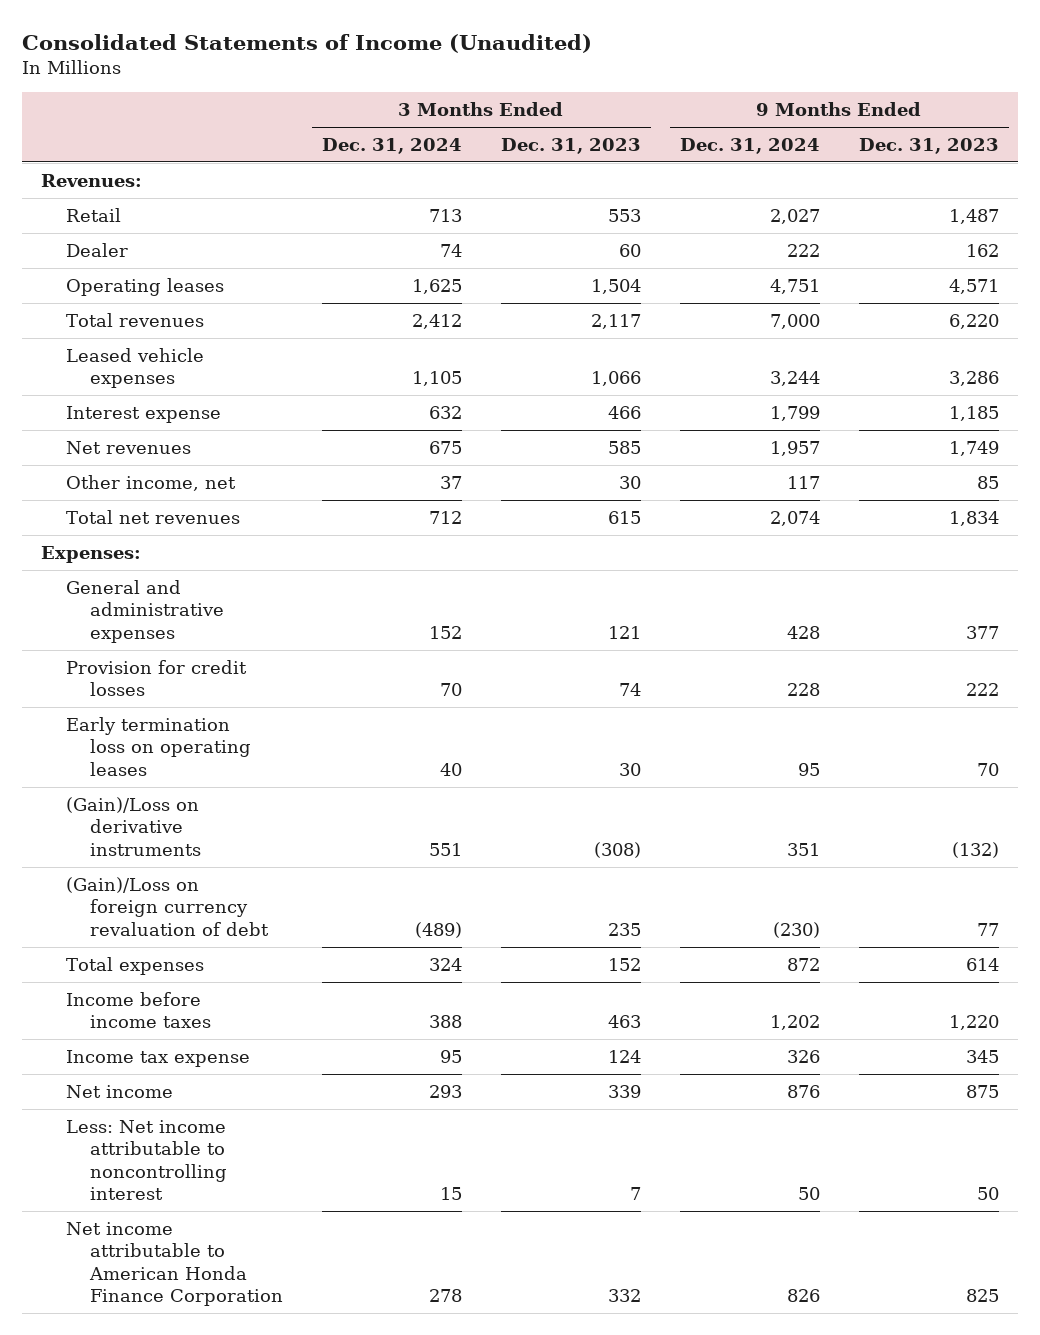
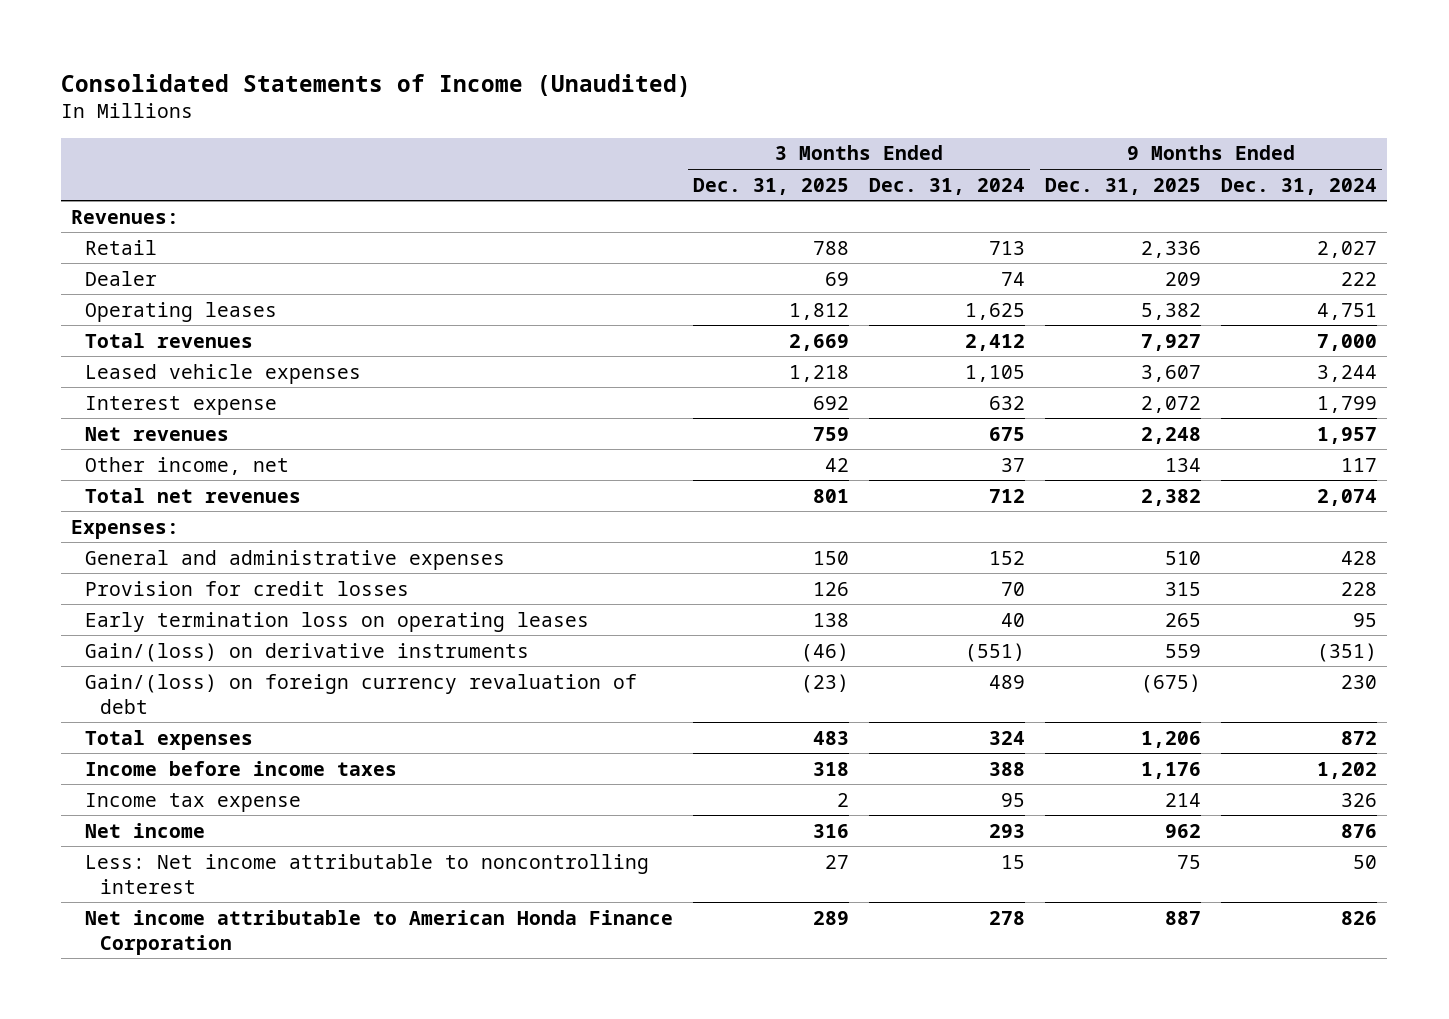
- | 3 Months Ended Dec. 31, 2024 | 3 Months Ended Dec. 31, 2023 | 9 Months Ended Dec. 31, 2024 | 9 Months Ended Dec. 31, 2023
+ | 3 Months Ended Dec. 31, 2025 | 3 Months Ended Dec. 31, 2024 | 9 Months Ended Dec. 31, 2025 | 9 Months Ended Dec. 31, 2024
- (Gain)/Loss on derivative instruments | 551 | (308) | 351 | (132)
- (Gain)/Loss on foreign currency revaluation of debt | (489) | 235 | (230) | 77
+ Gain/(loss) on derivative instruments | (46) | (551) | 559 | (351)
+ Gain/(loss) on foreign currency revaluation of debt | (23) | 489 | (675) | 230

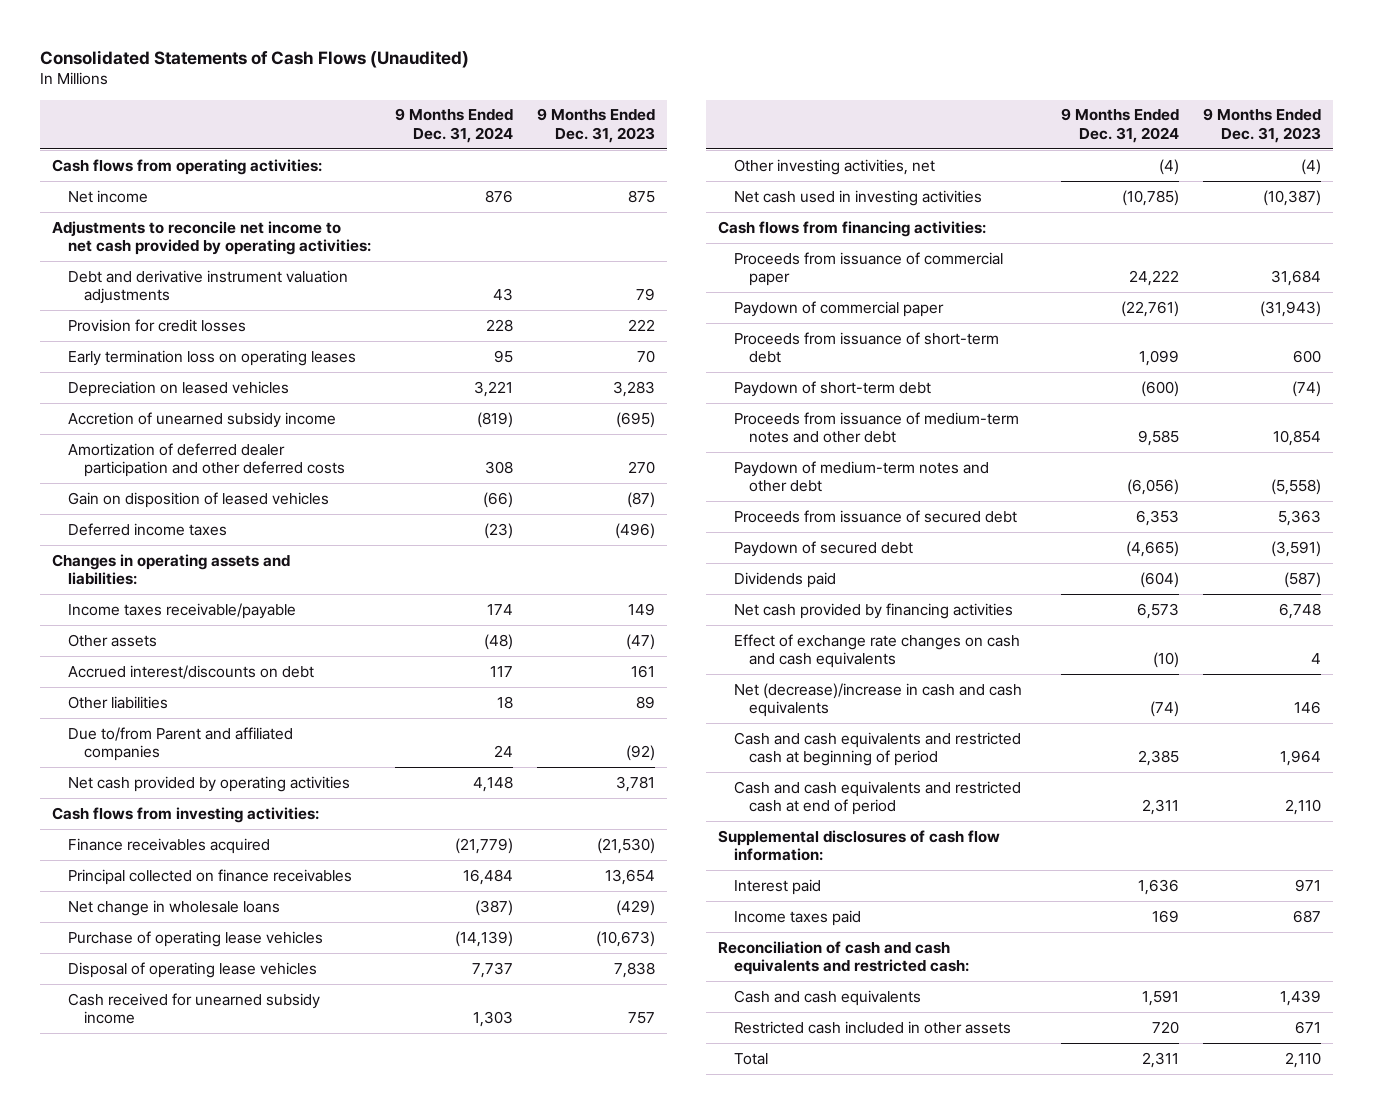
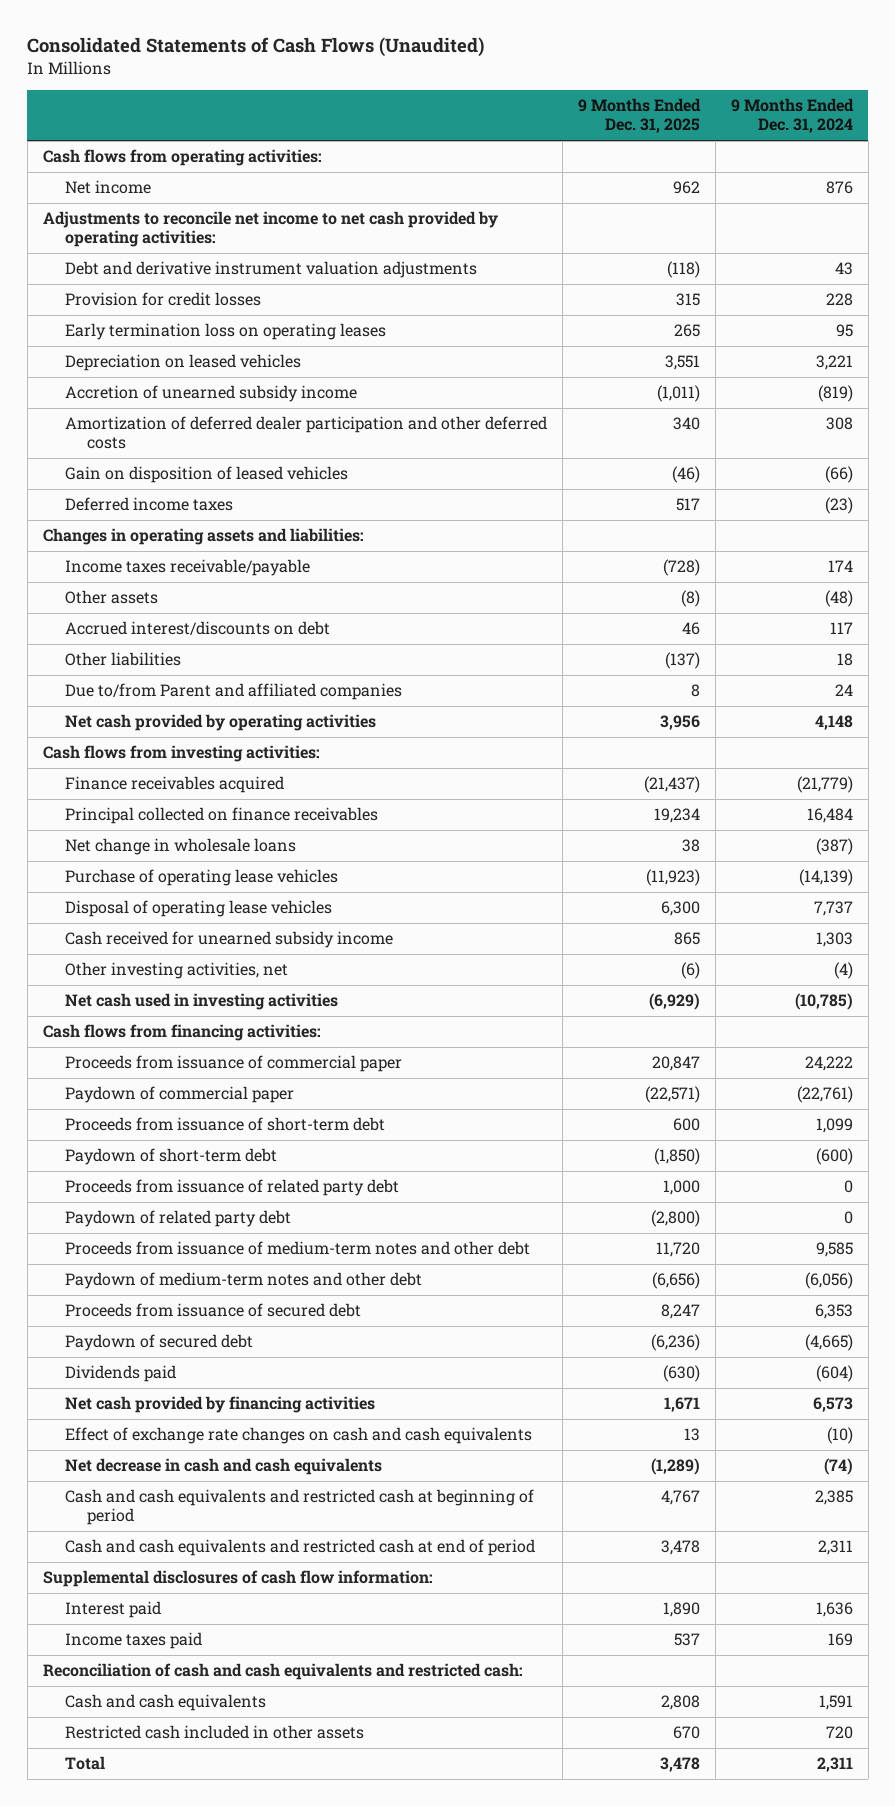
- | 9 Months Ended Dec. 31, 2024 | 9 Months Ended Dec. 31, 2023
+ | 9 Months Ended Dec. 31, 2025 | 9 Months Ended Dec. 31, 2024
+ Proceeds from issuance of related party debt | 1,000 | 0
+ Paydown of related party debt | (2,800) | 0
- Net (decrease)/increase in cash and cash equivalents | (74) | 146
+ Net decrease in cash and cash equivalents | (1,289) | (74)

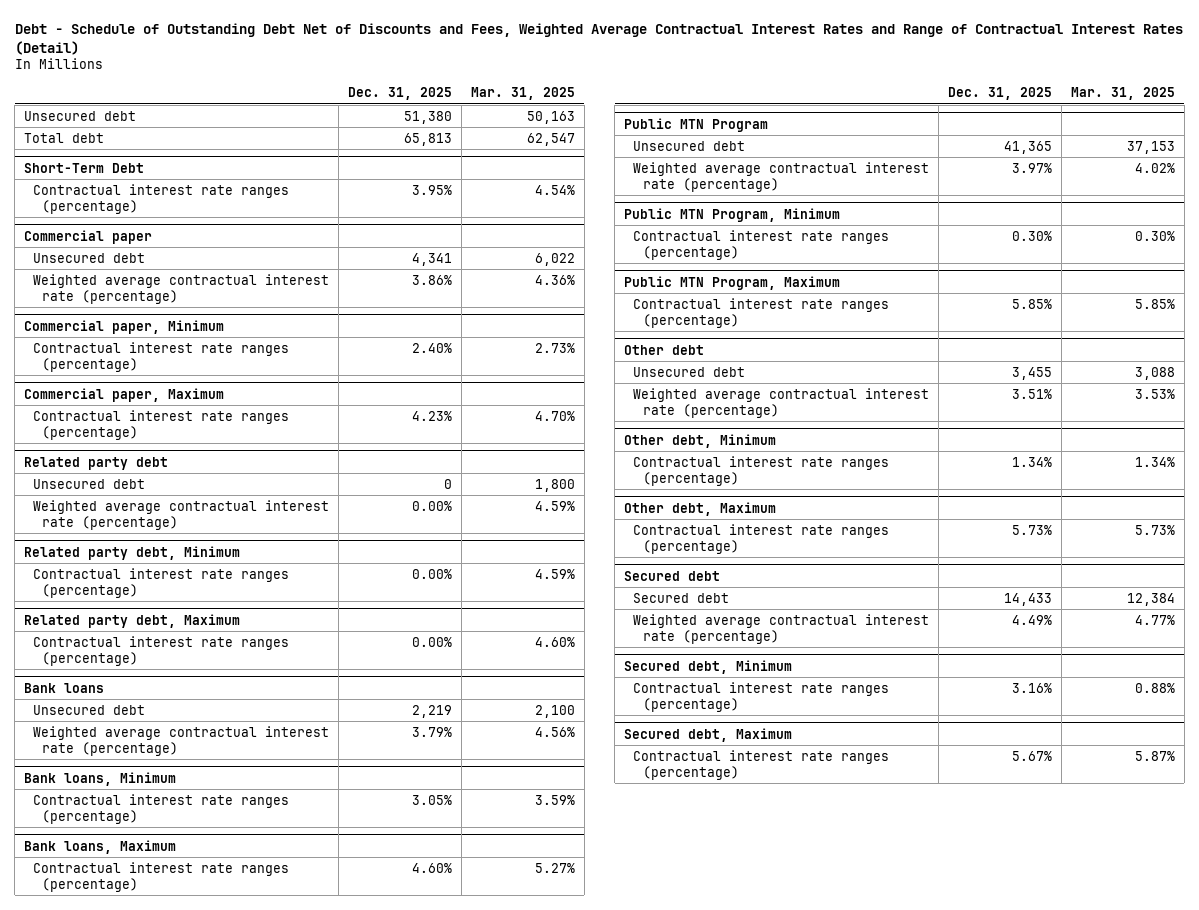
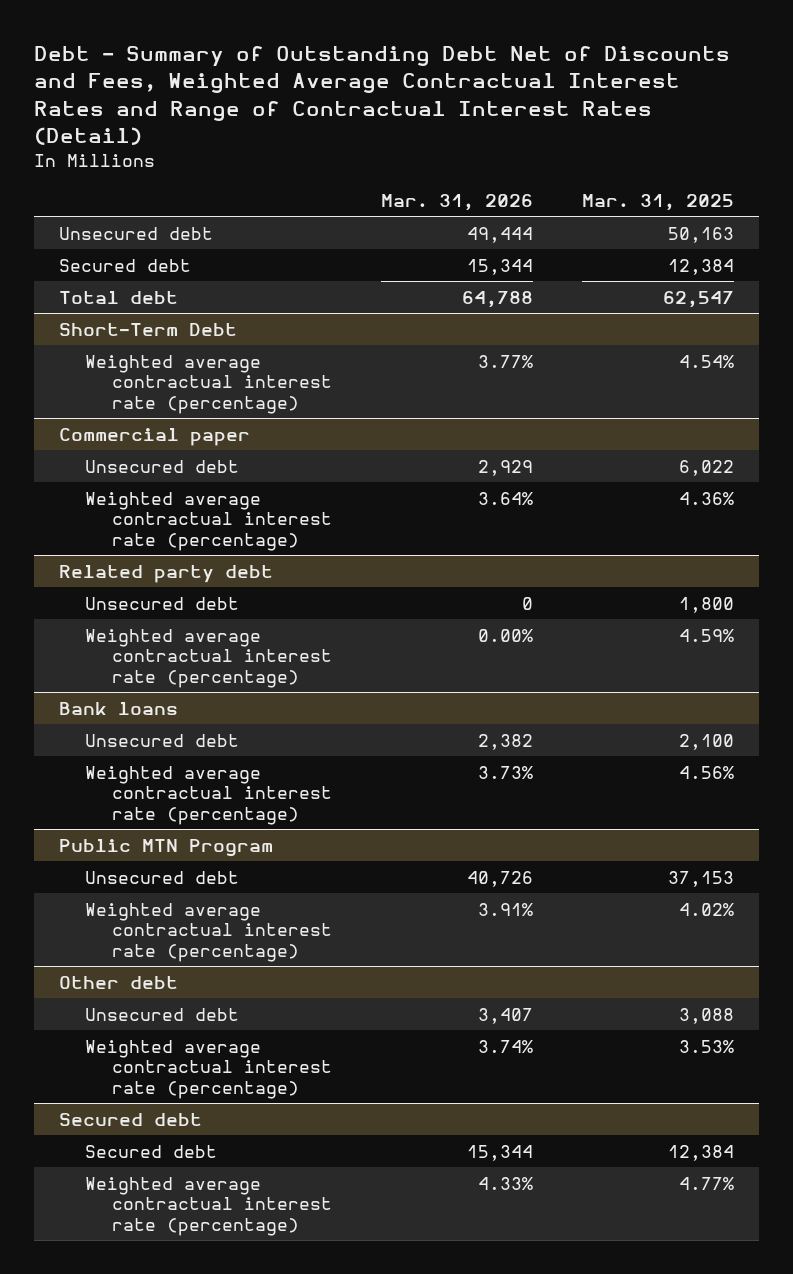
- Debt - Schedule of Outstanding Debt Net of Discounts and Fees, Weighted Average Contractual Interest Rates and Range of Contractual Interest Rates (Detail)
+ Debt - Summary of Outstanding Debt Net of Discounts and Fees, Weighted Average Contractual Interest Rates and Range of Contractual Interest Rates (Detail)
- | Dec. 31, 2025 | Mar. 31, 2025
+ | Mar. 31, 2026 | Mar. 31, 2025
+ Secured debt | 15,344 | 12,384
@ Short-Term Debt
- Contractual interest rate ranges (percentage) | 3.95% | 4.54%
+ Weighted average contractual interest rate (percentage) | 3.77% | 4.54%
- Commercial paper, Minimum
- Contractual interest rate ranges (percentage) | 2.40% | 2.73%
- Commercial paper, Maximum
- Contractual interest rate ranges (percentage) | 4.23% | 4.70%
- Related party debt, Minimum
- Contractual interest rate ranges (percentage) | 0.00% | 4.59%
- Related party debt, Maximum
- Contractual interest rate ranges (percentage) | 0.00% | 4.60%
- Bank loans, Minimum
- Contractual interest rate ranges (percentage) | 3.05% | 3.59%
- Bank loans, Maximum
- Contractual interest rate ranges (percentage) | 4.60% | 5.27%
- Public MTN Program, Minimum
- Contractual interest rate ranges (percentage) | 0.30% | 0.30%
- Public MTN Program, Maximum
- Contractual interest rate ranges (percentage) | 5.85% | 5.85%
- Other debt, Minimum
- Contractual interest rate ranges (percentage) | 1.34% | 1.34%
- Other debt, Maximum
- Contractual interest rate ranges (percentage) | 5.73% | 5.73%
- Secured debt, Minimum
- Contractual interest rate ranges (percentage) | 3.16% | 0.88%
- Secured debt, Maximum
- Contractual interest rate ranges (percentage) | 5.67% | 5.87%

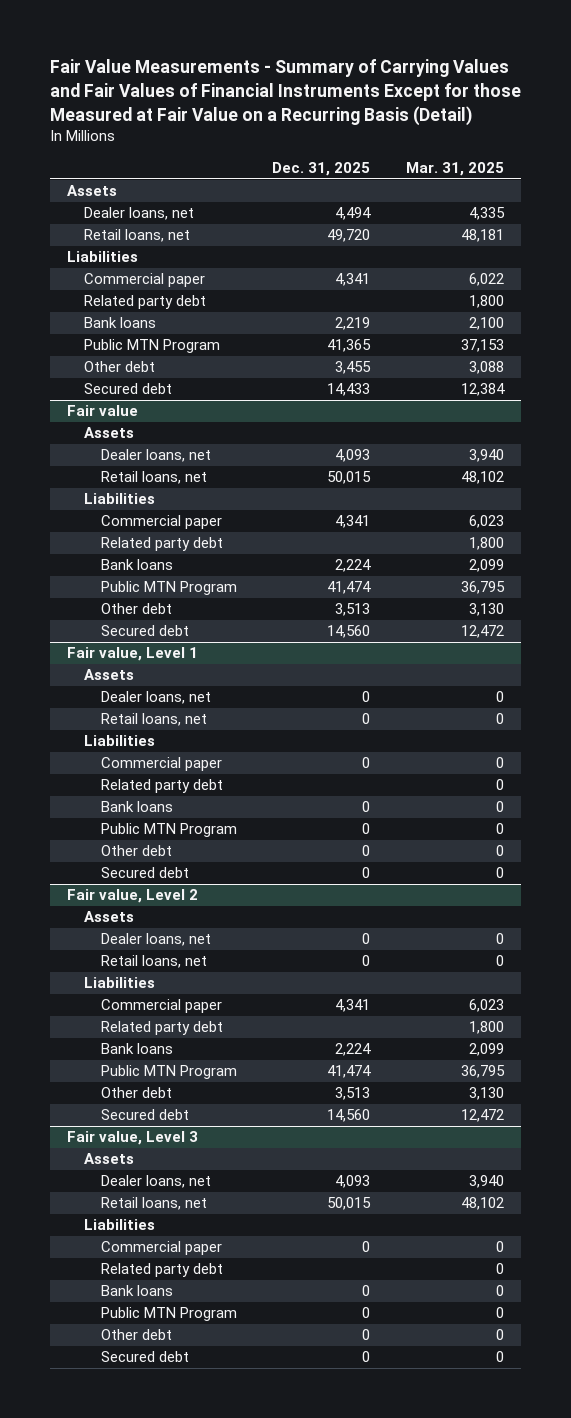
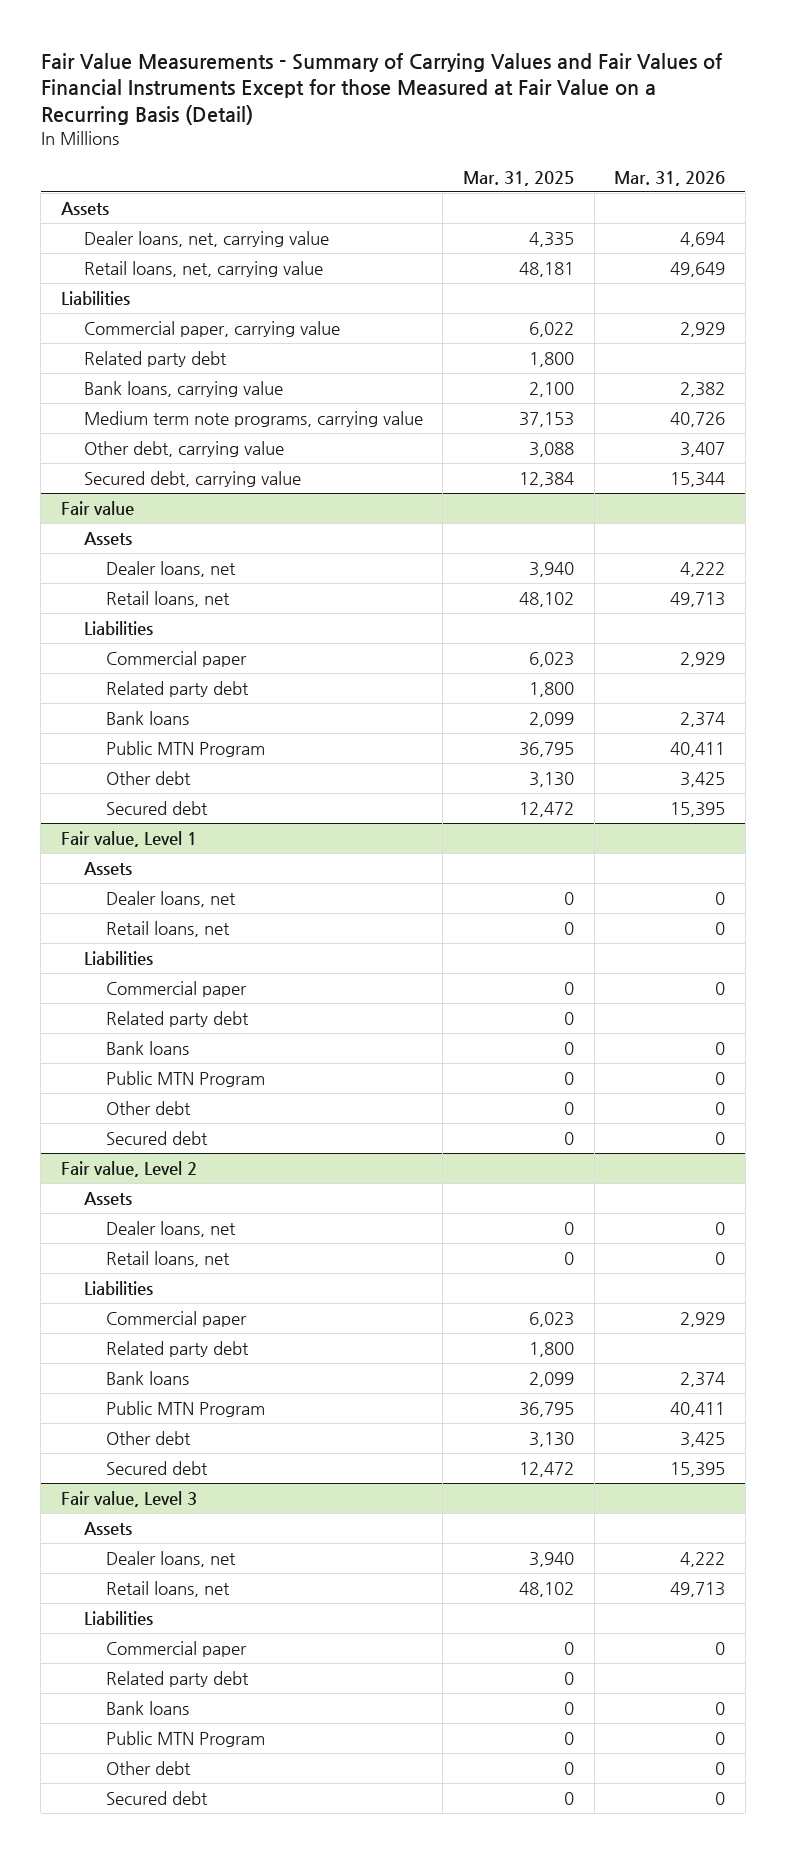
- | Dec. 31, 2025 | Mar. 31, 2025
+ | Mar. 31, 2025 | Mar. 31, 2026
- Dealer loans, net | 4,494 | 4,335
- Retail loans, net | 49,720 | 48,181
+ Dealer loans, net, carrying value | 4,335 | 4,694
+ Retail loans, net, carrying value | 48,181 | 49,649
- Commercial paper | 4,341 | 6,022
+ Commercial paper, carrying value | 6,022 | 2,929
- Bank loans | 2,219 | 2,100
- Public MTN Program | 41,365 | 37,153
- Other debt | 3,455 | 3,088
- Secured debt | 14,433 | 12,384
+ Bank loans, carrying value | 2,100 | 2,382
+ Medium term note programs, carrying value | 37,153 | 40,726
+ Other debt, carrying value | 3,088 | 3,407
+ Secured debt, carrying value | 12,384 | 15,344

